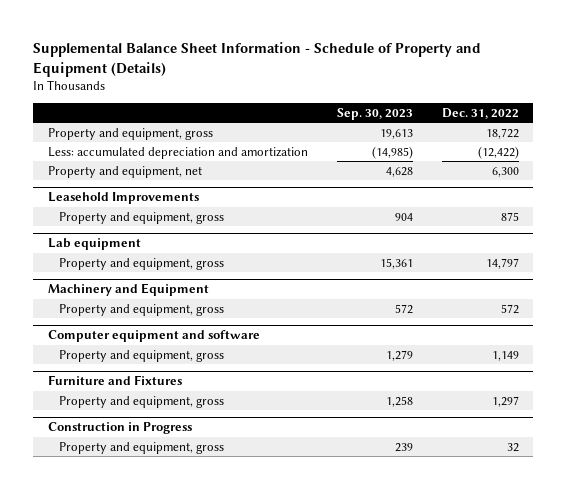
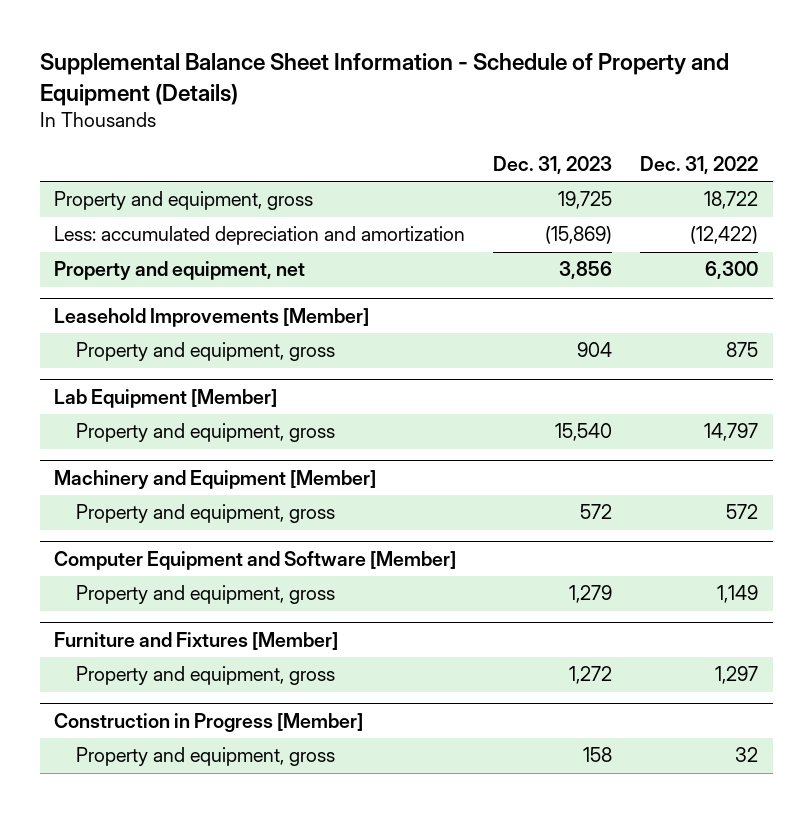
- | Sep. 30, 2023 | Dec. 31, 2022
+ | Dec. 31, 2023 | Dec. 31, 2022
- Leasehold Improvements
+ Leasehold Improvements [Member]
- Lab equipment
+ Lab Equipment [Member]
- Machinery and Equipment
+ Machinery and Equipment [Member]
- Computer equipment and software
+ Computer Equipment and Software [Member]
- Furniture and Fixtures
+ Furniture and Fixtures [Member]
- Construction in Progress
+ Construction in Progress [Member]

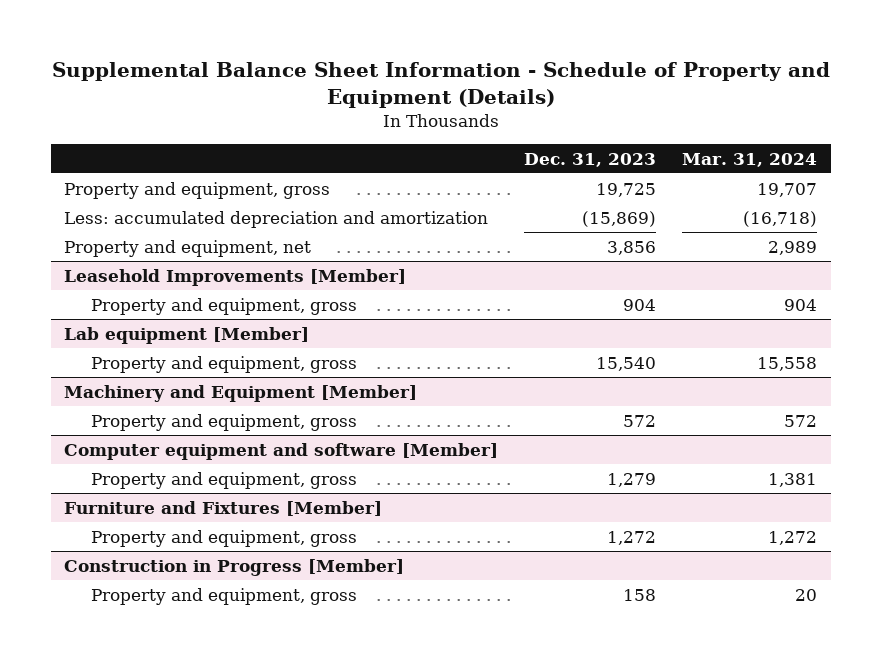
- | Dec. 31, 2023 | Dec. 31, 2022
+ | Dec. 31, 2023 | Mar. 31, 2024
- Lab Equipment [Member]
+ Lab equipment [Member]
- Computer Equipment and Software [Member]
+ Computer equipment and software [Member]

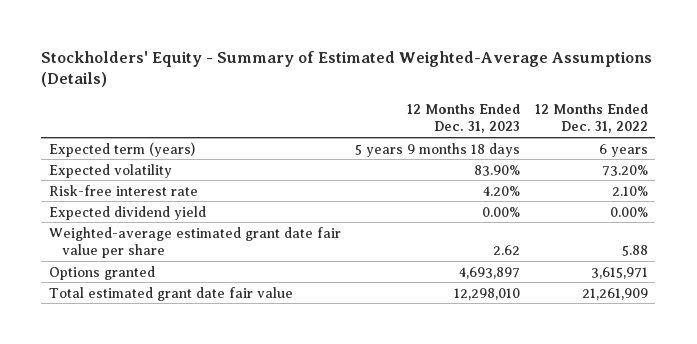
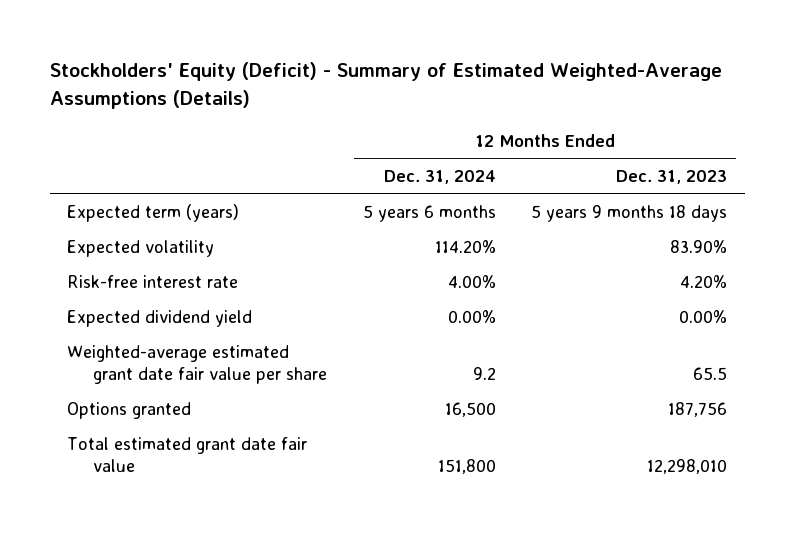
- Stockholders' Equity - Summary of Estimated Weighted-Average Assumptions (Details)
+ Stockholders' Equity (Deficit) - Summary of Estimated Weighted-Average Assumptions (Details)
- | 12 Months Ended Dec. 31, 2023 | 12 Months Ended Dec. 31, 2022
+ | 12 Months Ended Dec. 31, 2024 | 12 Months Ended Dec. 31, 2023
- Weighted-average estimated grant date fair value per share | 2.62 | 5.88
- Options granted | 4,693,897 | 3,615,971
+ Weighted-average estimated grant date fair value per share | 9.2 | 65.5
+ Options granted | 16,500 | 187,756

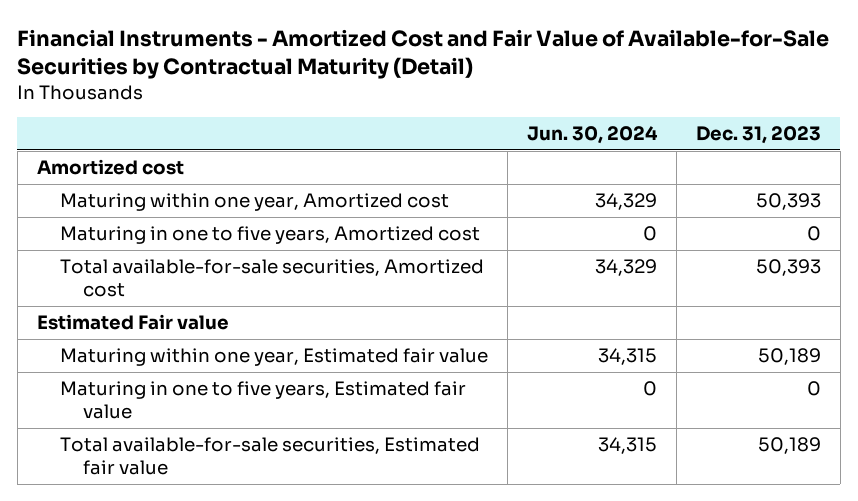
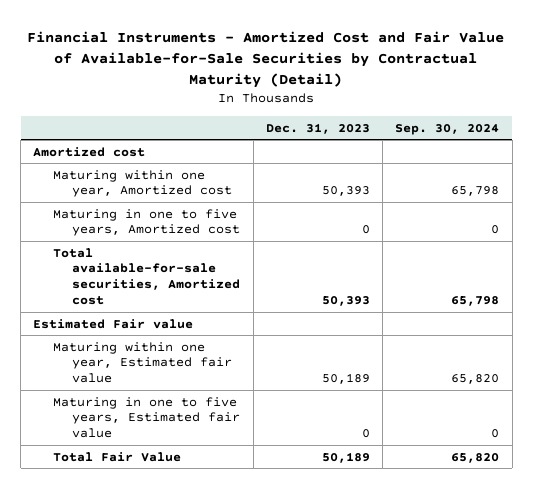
- | Jun. 30, 2024 | Dec. 31, 2023
+ | Dec. 31, 2023 | Sep. 30, 2024
- Total available-for-sale securities, Estimated fair value | 34,315 | 50,189
+ Total Fair Value | 50,189 | 65,820

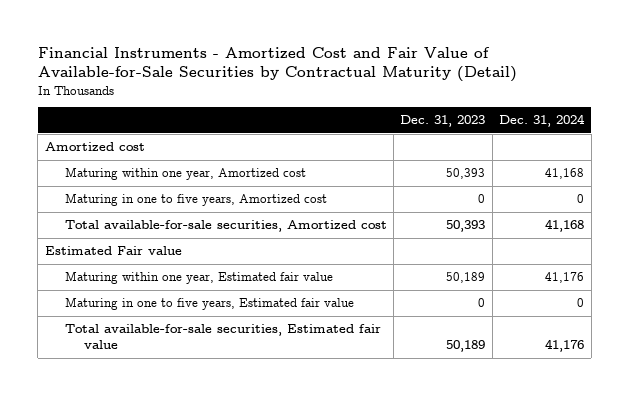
- | Dec. 31, 2023 | Sep. 30, 2024
+ | Dec. 31, 2023 | Dec. 31, 2024
- Total Fair Value | 50,189 | 65,820
+ Total available-for-sale securities, Estimated fair value | 50,189 | 41,176

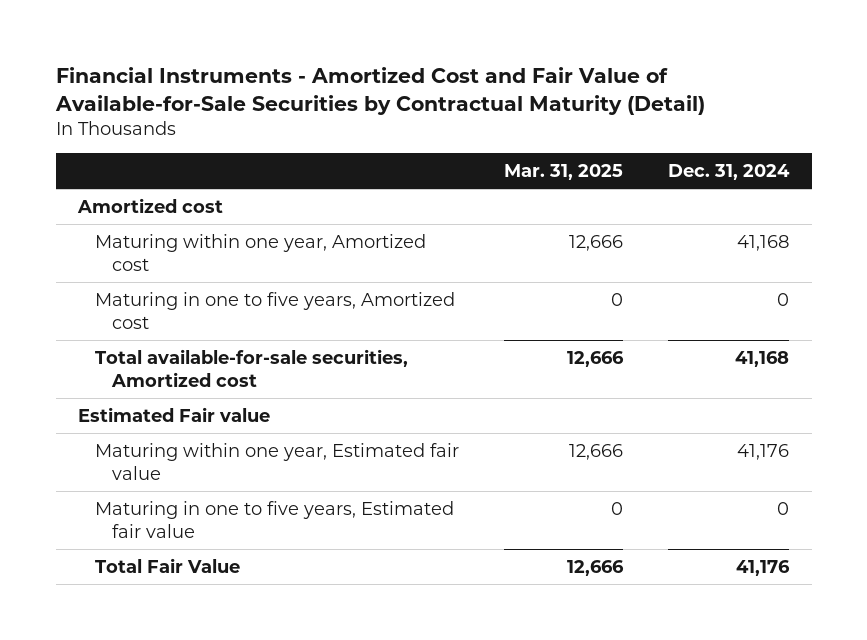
- | Dec. 31, 2023 | Dec. 31, 2024
+ | Mar. 31, 2025 | Dec. 31, 2024
- Total available-for-sale securities, Estimated fair value | 50,189 | 41,176
+ Total Fair Value | 12,666 | 41,176

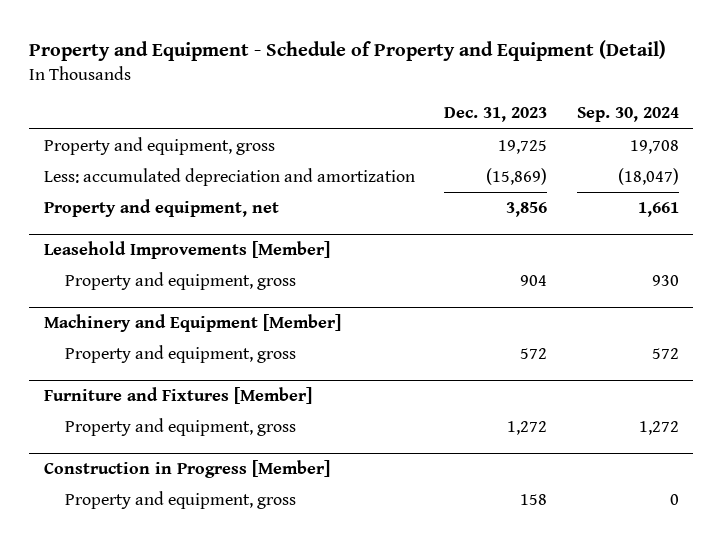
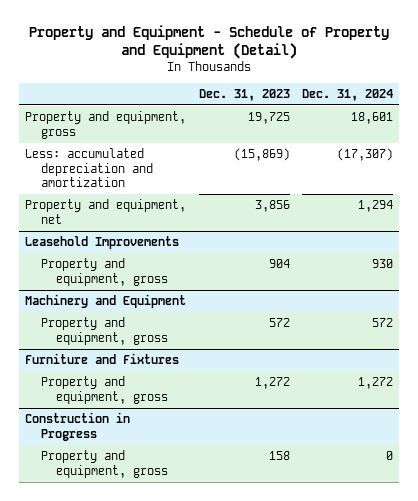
- | Dec. 31, 2023 | Sep. 30, 2024
+ | Dec. 31, 2023 | Dec. 31, 2024
- Leasehold Improvements [Member]
+ Leasehold Improvements
- Machinery and Equipment [Member]
+ Machinery and Equipment
- Furniture and Fixtures [Member]
+ Furniture and Fixtures
- Construction in Progress [Member]
+ Construction in Progress

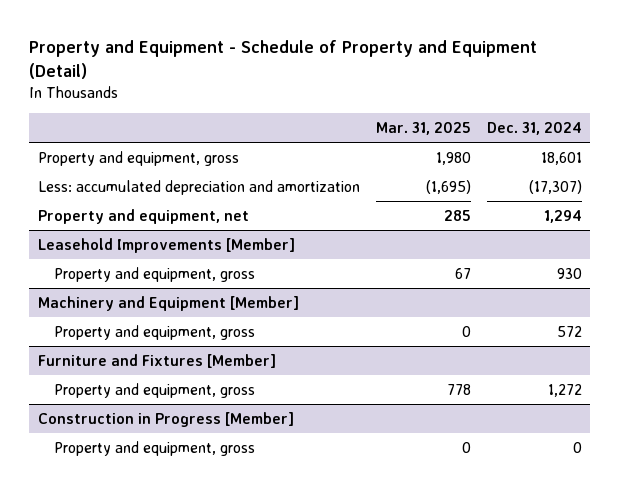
- | Dec. 31, 2023 | Dec. 31, 2024
+ | Mar. 31, 2025 | Dec. 31, 2024
- Leasehold Improvements
+ Leasehold Improvements [Member]
- Machinery and Equipment
+ Machinery and Equipment [Member]
- Furniture and Fixtures
+ Furniture and Fixtures [Member]
- Construction in Progress
+ Construction in Progress [Member]

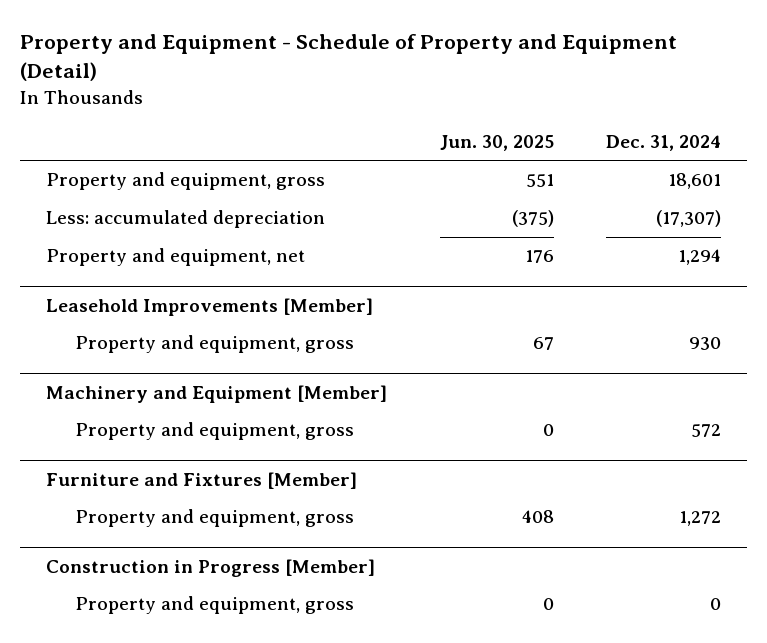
- | Mar. 31, 2025 | Dec. 31, 2024
+ | Jun. 30, 2025 | Dec. 31, 2024
- Less: accumulated depreciation and amortization | (1,695) | (17,307)
+ Less: accumulated depreciation | (375) | (17,307)

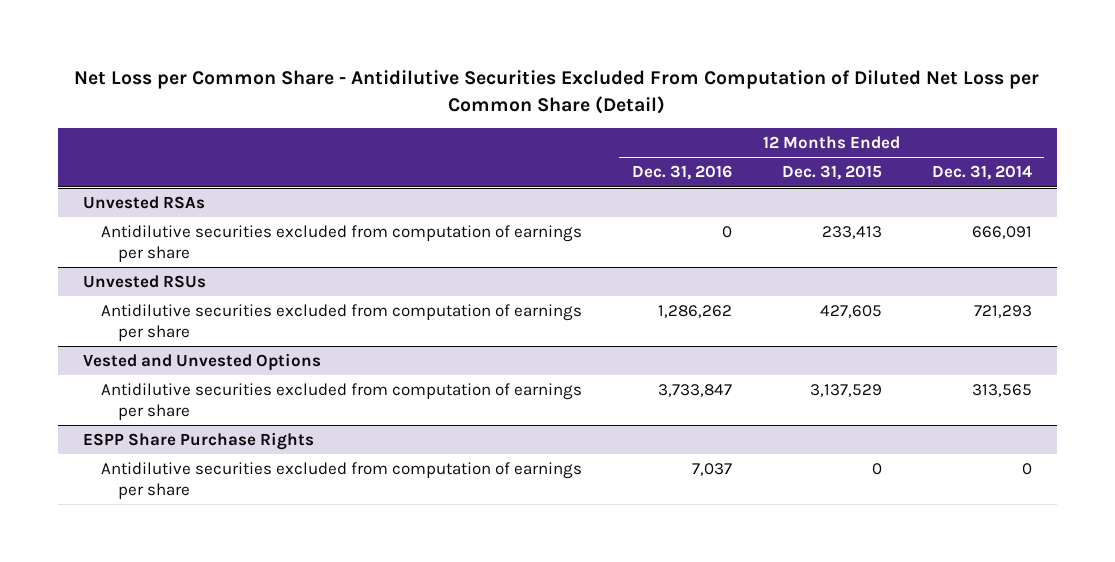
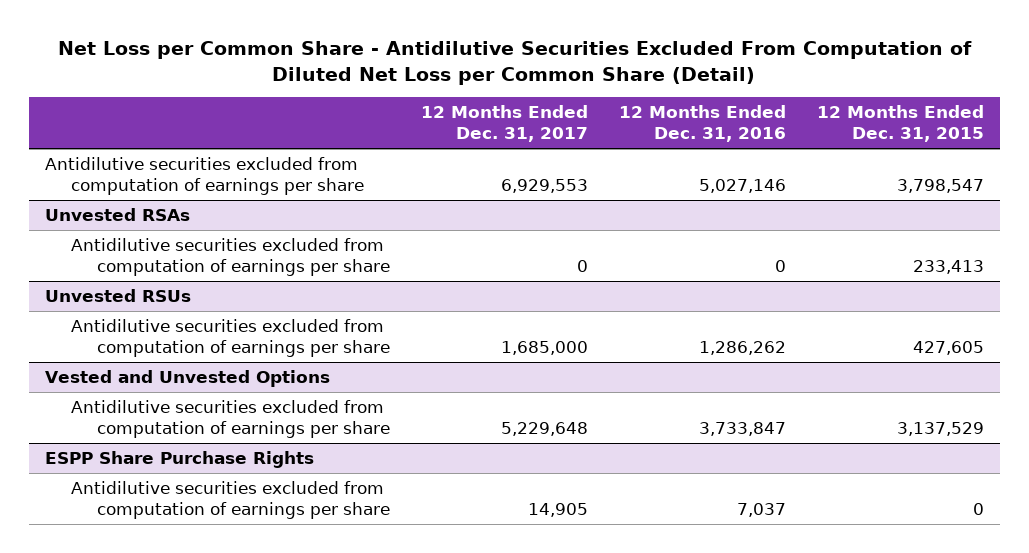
- | 12 Months Ended Dec. 31, 2016 | 12 Months Ended Dec. 31, 2015 | 12 Months Ended Dec. 31, 2014
+ | 12 Months Ended Dec. 31, 2017 | 12 Months Ended Dec. 31, 2016 | 12 Months Ended Dec. 31, 2015
+ Antidilutive securities excluded from computation of earnings per share | 6,929,553 | 5,027,146 | 3,798,547

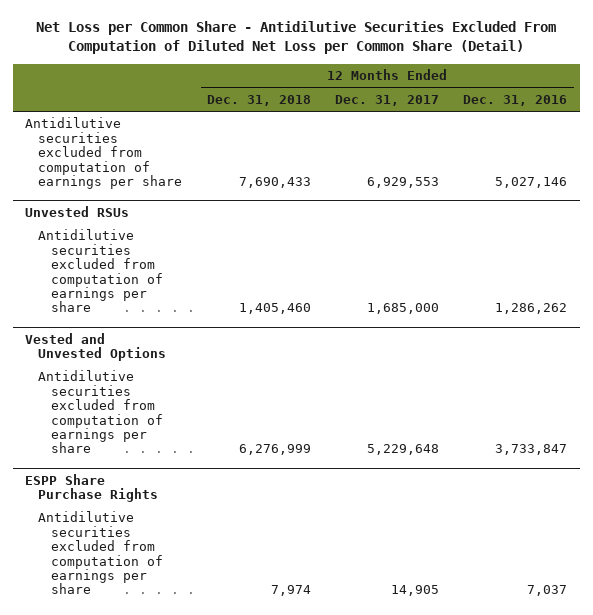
- | 12 Months Ended Dec. 31, 2017 | 12 Months Ended Dec. 31, 2016 | 12 Months Ended Dec. 31, 2015
+ | 12 Months Ended Dec. 31, 2018 | 12 Months Ended Dec. 31, 2017 | 12 Months Ended Dec. 31, 2016
- Unvested RSAs
- Antidilutive securities excluded from computation of earnings per share | 0 | 0 | 233,413

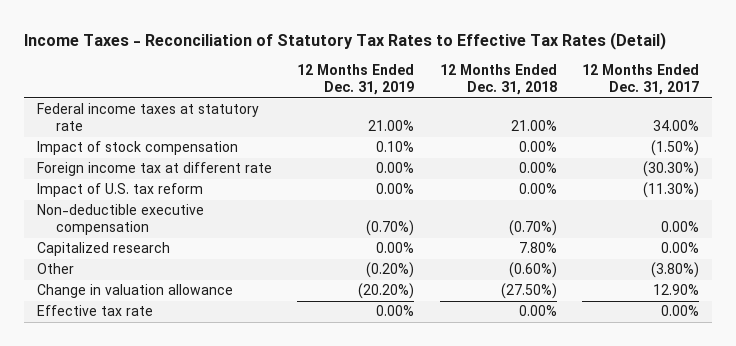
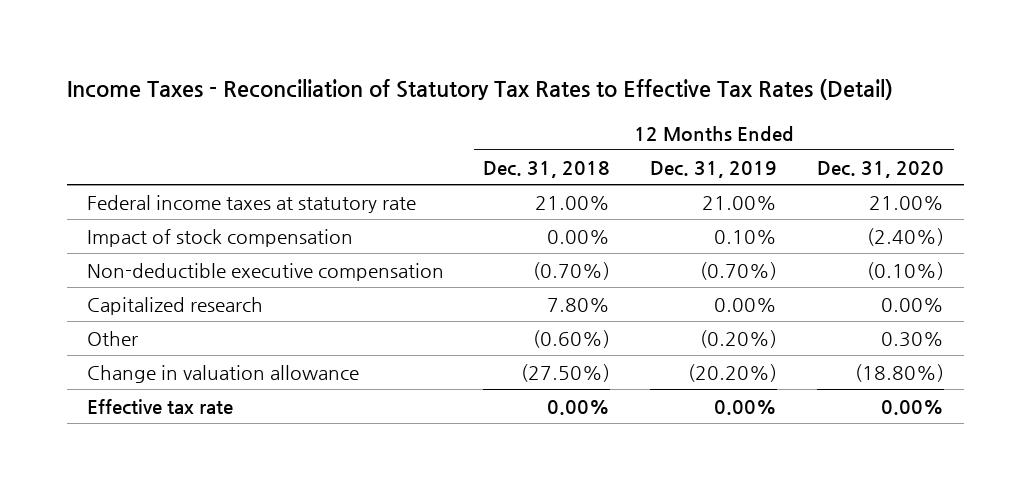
- | 12 Months Ended Dec. 31, 2019 | 12 Months Ended Dec. 31, 2018 | 12 Months Ended Dec. 31, 2017
+ | 12 Months Ended Dec. 31, 2018 | 12 Months Ended Dec. 31, 2019 | 12 Months Ended Dec. 31, 2020
- Foreign income tax at different rate | 0.00% | 0.00% | (30.30%)
- Impact of U.S. tax reform | 0.00% | 0.00% | (11.30%)

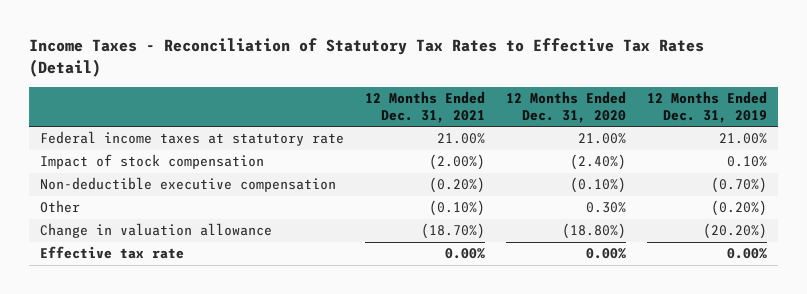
- | 12 Months Ended Dec. 31, 2018 | 12 Months Ended Dec. 31, 2019 | 12 Months Ended Dec. 31, 2020
+ | 12 Months Ended Dec. 31, 2021 | 12 Months Ended Dec. 31, 2020 | 12 Months Ended Dec. 31, 2019
- Capitalized research | 7.80% | 0.00% | 0.00%

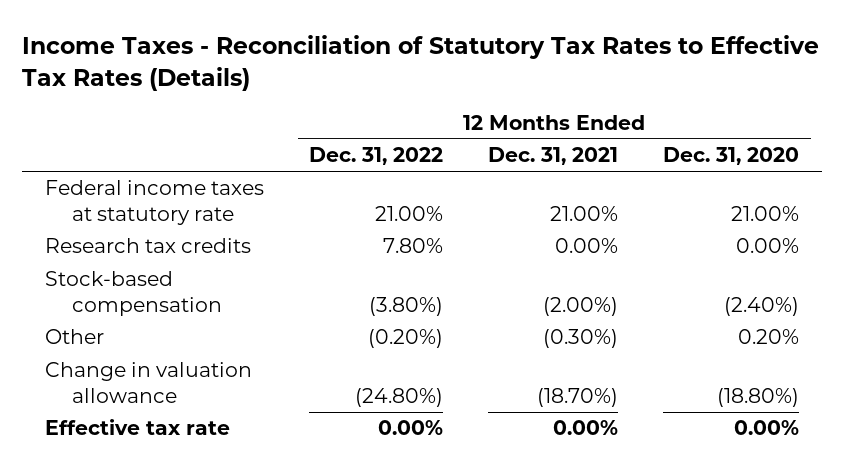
- Income Taxes - Reconciliation of Statutory Tax Rates to Effective Tax Rates (Detail)
+ Income Taxes - Reconciliation of Statutory Tax Rates to Effective Tax Rates (Details)
- | 12 Months Ended Dec. 31, 2021 | 12 Months Ended Dec. 31, 2020 | 12 Months Ended Dec. 31, 2019
+ | 12 Months Ended Dec. 31, 2022 | 12 Months Ended Dec. 31, 2021 | 12 Months Ended Dec. 31, 2020
- Impact of stock compensation | (2.00%) | (2.40%) | 0.10%
- Non-deductible executive compensation | (0.20%) | (0.10%) | (0.70%)
- Other | (0.10%) | 0.30% | (0.20%)
+ Research tax credits | 7.80% | 0.00% | 0.00%
+ Stock-based compensation | (3.80%) | (2.00%) | (2.40%)
+ Other | (0.20%) | (0.30%) | 0.20%

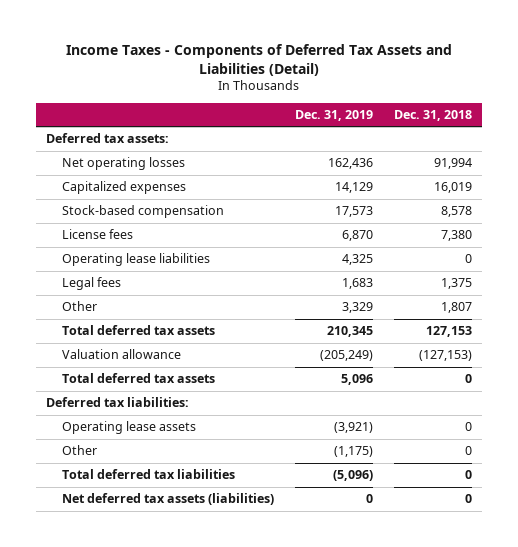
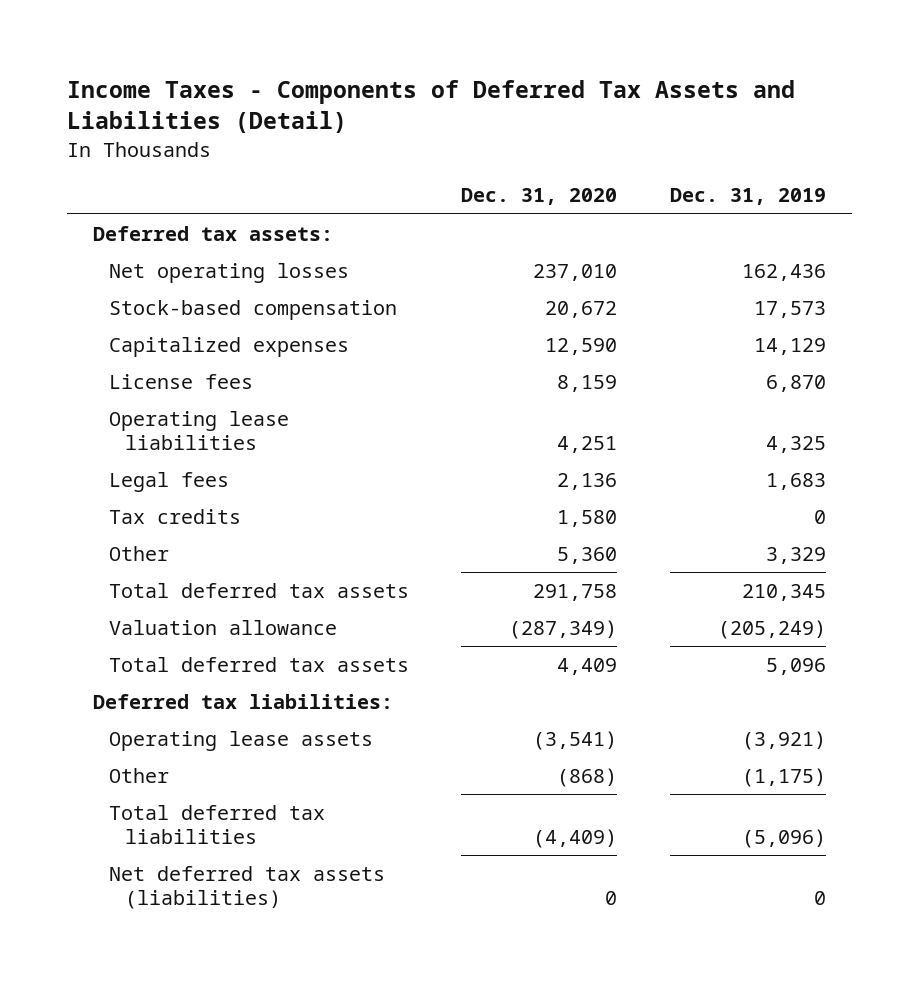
- | Dec. 31, 2019 | Dec. 31, 2018
+ | Dec. 31, 2020 | Dec. 31, 2019
moved down: Capitalized expenses | 12,590 | 14,129
+ Tax credits | 1,580 | 0

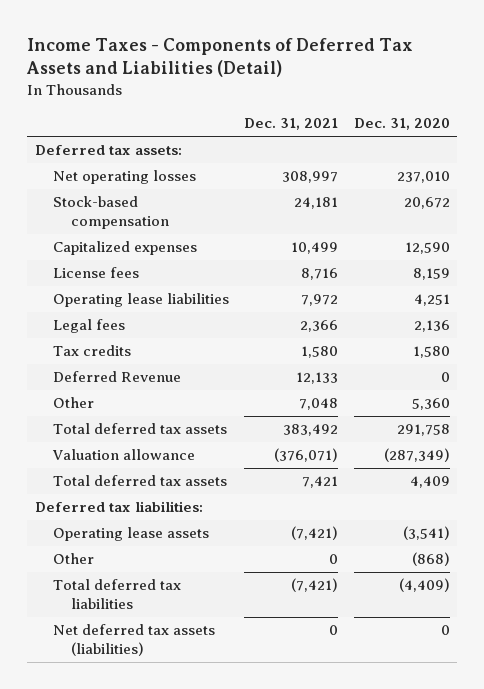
- | Dec. 31, 2020 | Dec. 31, 2019
+ | Dec. 31, 2021 | Dec. 31, 2020
+ Deferred Revenue | 12,133 | 0

